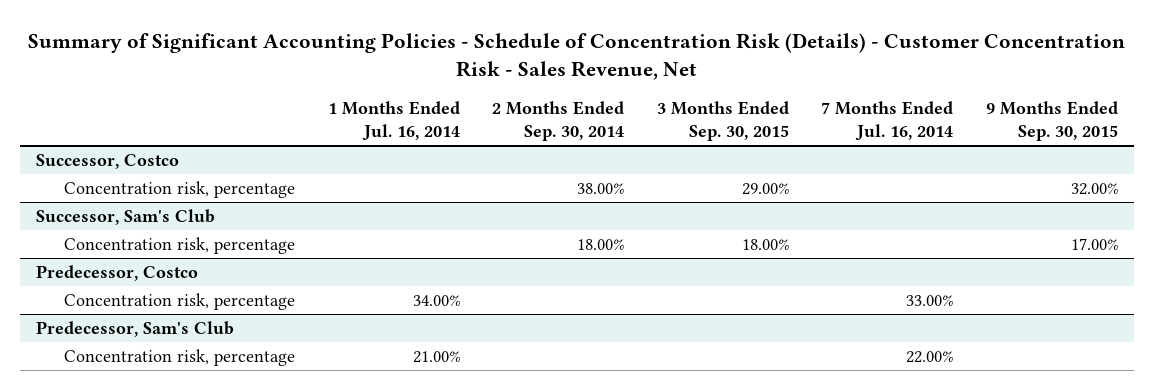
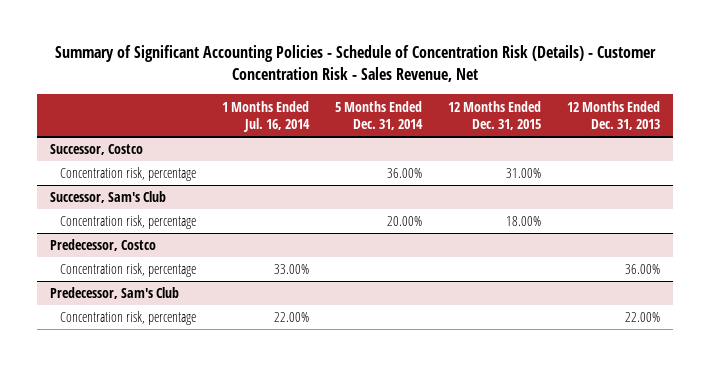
- | 1 Months Ended Jul. 16, 2014 | 2 Months Ended Sep. 30, 2014 | 3 Months Ended Sep. 30, 2015 | 7 Months Ended Jul. 16, 2014 | 9 Months Ended Sep. 30, 2015
+ | 1 Months Ended Jul. 16, 2014 | 5 Months Ended Dec. 31, 2014 | 12 Months Ended Dec. 31, 2015 | 12 Months Ended Dec. 31, 2013
@ Predecessor, Costco
- Concentration risk, percentage | 34.00% | | | 33.00% |
+ Concentration risk, percentage | 33.00% | | | 36.00%
@ Predecessor, Sam's Club
- Concentration risk, percentage | 21.00% | | | 22.00% |
+ Concentration risk, percentage | 22.00% | | | 22.00%

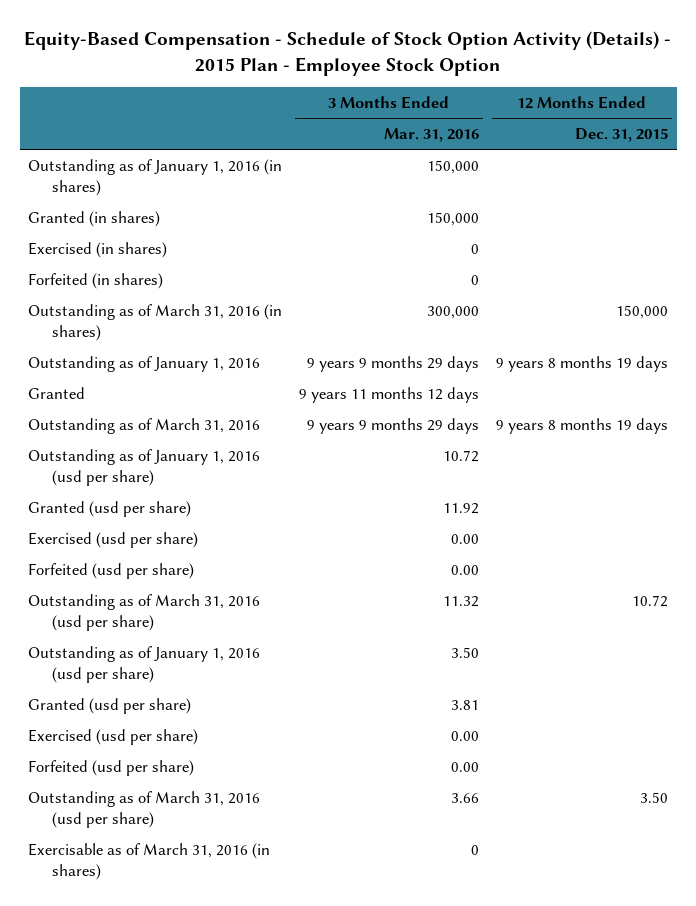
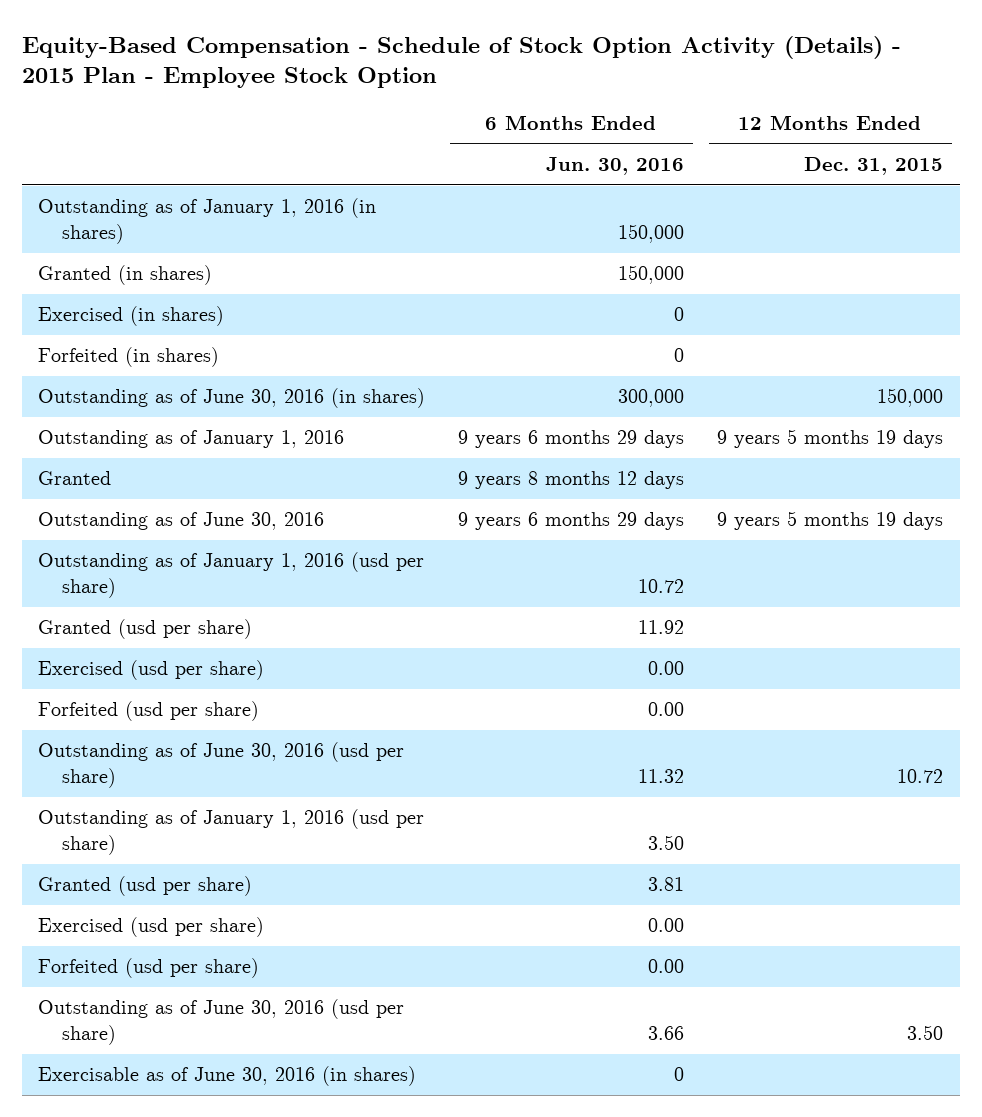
- | 3 Months Ended Mar. 31, 2016 | 12 Months Ended Dec. 31, 2015
+ | 6 Months Ended Jun. 30, 2016 | 12 Months Ended Dec. 31, 2015
- Outstanding as of March 31, 2016 (in shares) | 300,000 | 150,000
- Outstanding as of January 1, 2016 | 9 years 9 months 29 days | 9 years 8 months 19 days
+ Outstanding as of June 30, 2016 (in shares) | 300,000 | 150,000
+ Outstanding as of January 1, 2016 | 9 years 6 months 29 days | 9 years 5 months 19 days
- Outstanding as of March 31, 2016 | 9 years 9 months 29 days | 9 years 8 months 19 days
+ Outstanding as of June 30, 2016 | 9 years 6 months 29 days | 9 years 5 months 19 days
- Outstanding as of March 31, 2016 (usd per share) | 11.32 | 10.72
+ Outstanding as of June 30, 2016 (usd per share) | 11.32 | 10.72
- Outstanding as of March 31, 2016 (usd per share) | 3.66 | 3.50
- Exercisable as of March 31, 2016 (in shares) | 0 |
+ Outstanding as of June 30, 2016 (usd per share) | 3.66 | 3.50
+ Exercisable as of June 30, 2016 (in shares) | 0 |

